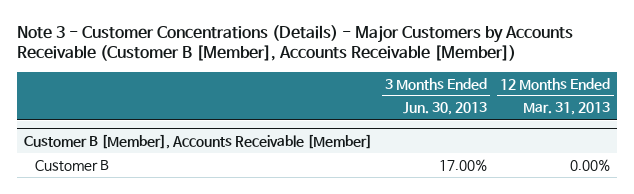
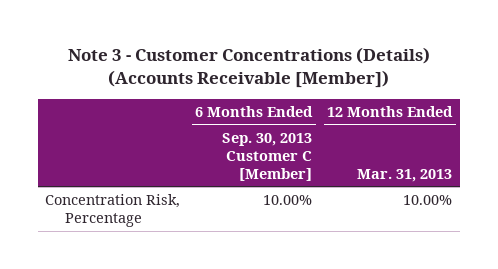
- Note 3 - Customer Concentrations (Details) - Major Customers by Accounts Receivable (Customer B [Member], Accounts Receivable [Member])
+ Note 3 - Customer Concentrations (Details) (Accounts Receivable [Member])
- | 3 Months Ended Jun. 30, 2013 | 12 Months Ended Mar. 31, 2013
+ | 6 Months Ended Sep. 30, 2013 Customer C [Member] | 12 Months Ended Mar. 31, 2013
- Customer B [Member], Accounts Receivable [Member]
- Customer B | 17.00% | 0.00%
+ Concentration Risk, Percentage | 10.00% | 10.00%

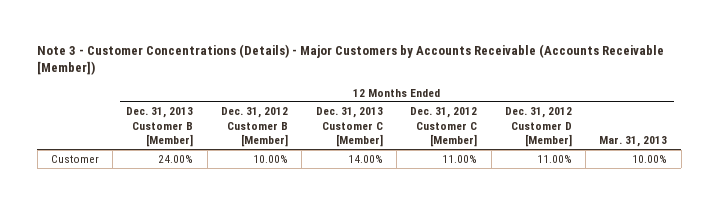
- Note 3 - Customer Concentrations (Details) (Accounts Receivable [Member])
+ Note 3 - Customer Concentrations (Details) - Major Customers by Accounts Receivable (Accounts Receivable [Member])
- | 6 Months Ended Sep. 30, 2013 Customer C [Member] | 12 Months Ended Mar. 31, 2013
+ | 12 Months Ended Dec. 31, 2013 Customer B [Member] | 12 Months Ended Dec. 31, 2012 Customer B [Member] | 12 Months Ended Dec. 31, 2013 Customer C [Member] | 12 Months Ended Dec. 31, 2012 Customer C [Member] | 12 Months Ended Dec. 31, 2012 Customer D [Member] | 12 Months Ended Mar. 31, 2013
- Concentration Risk, Percentage | 10.00% | 10.00%
+ Customer | 24.00% | 10.00% | 14.00% | 11.00% | 11.00% | 10.00%

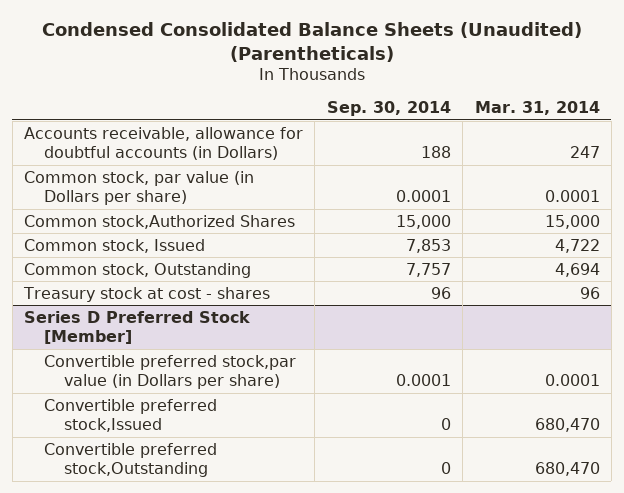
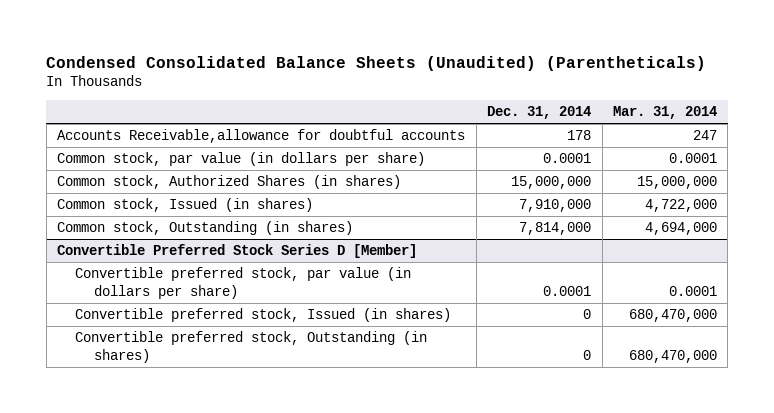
- | Sep. 30, 2014 | Mar. 31, 2014
+ | Dec. 31, 2014 | Mar. 31, 2014
- Accounts receivable, allowance for doubtful accounts (in Dollars) | 188 | 247
- Common stock, par value (in Dollars per share) | 0.0001 | 0.0001
- Common stock,Authorized Shares | 15,000 | 15,000
- Common stock, Issued | 7,853 | 4,722
- Common stock, Outstanding | 7,757 | 4,694
- Treasury stock at cost - shares | 96 | 96
- Series D Preferred Stock [Member]
- Convertible preferred stock,par value (in Dollars per share) | 0.0001 | 0.0001
- Convertible preferred stock,Issued | 0 | 680,470
- Convertible preferred stock,Outstanding | 0 | 680,470
+ Accounts Receivable,allowance for doubtful accounts | 178 | 247
+ Common stock, par value (in dollars per share) | 0.0001 | 0.0001
+ Common stock, Authorized Shares (in shares) | 15,000,000 | 15,000,000
+ Common stock, Issued (in shares) | 7,910,000 | 4,722,000
+ Common stock, Outstanding (in shares) | 7,814,000 | 4,694,000
+ Convertible Preferred Stock Series D [Member]
+ Convertible preferred stock, par value (in dollars per share) | 0.0001 | 0.0001
+ Convertible preferred stock, Issued (in shares) | 0 | 680,470,000
+ Convertible preferred stock, Outstanding (in shares) | 0 | 680,470,000

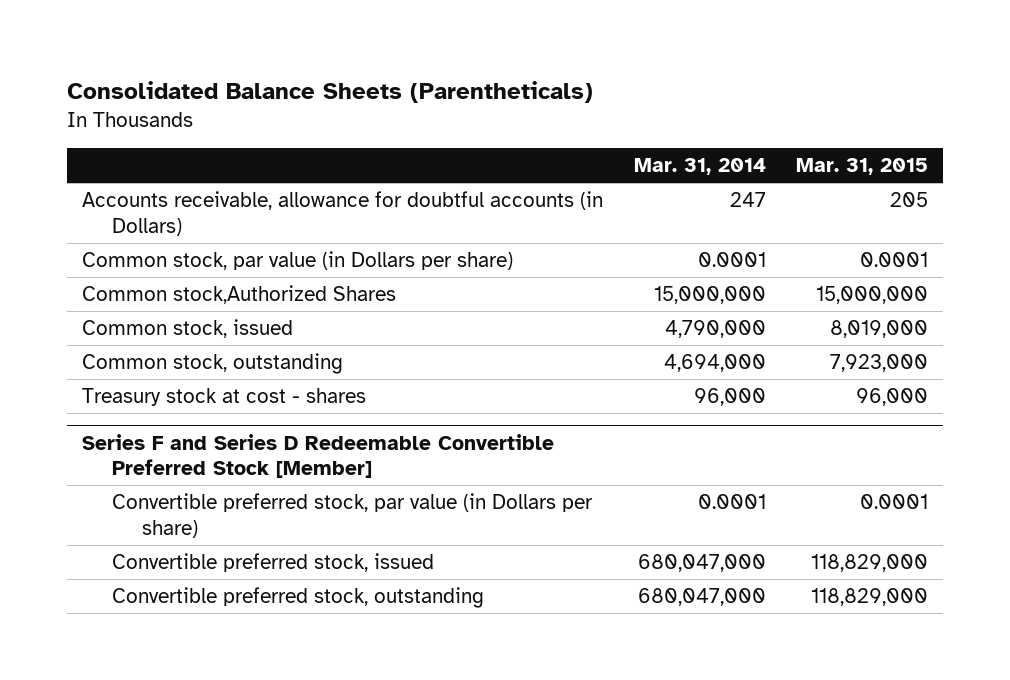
- Condensed Consolidated Balance Sheets (Unaudited) (Parentheticals)
+ Consolidated Balance Sheets (Parentheticals)
- | Dec. 31, 2014 | Mar. 31, 2014
+ | Mar. 31, 2014 | Mar. 31, 2015
- Accounts Receivable,allowance for doubtful accounts | 178 | 247
- Common stock, par value (in dollars per share) | 0.0001 | 0.0001
- Common stock, Authorized Shares (in shares) | 15,000,000 | 15,000,000
- Common stock, Issued (in shares) | 7,910,000 | 4,722,000
- Common stock, Outstanding (in shares) | 7,814,000 | 4,694,000
- Convertible Preferred Stock Series D [Member]
- Convertible preferred stock, par value (in dollars per share) | 0.0001 | 0.0001
- Convertible preferred stock, Issued (in shares) | 0 | 680,470,000
- Convertible preferred stock, Outstanding (in shares) | 0 | 680,470,000
+ Accounts receivable, allowance for doubtful accounts (in Dollars) | 247 | 205
+ Common stock, par value (in Dollars per share) | 0.0001 | 0.0001
+ Common stock,Authorized Shares | 15,000,000 | 15,000,000
+ Common stock, issued | 4,790,000 | 8,019,000
+ Common stock, outstanding | 4,694,000 | 7,923,000
+ Treasury stock at cost - shares | 96,000 | 96,000
+ Series F and Series D Redeemable Convertible Preferred Stock [Member]
+ Convertible preferred stock, par value (in Dollars per share) | 0.0001 | 0.0001
+ Convertible preferred stock, issued | 680,047,000 | 118,829,000
+ Convertible preferred stock, outstanding | 680,047,000 | 118,829,000

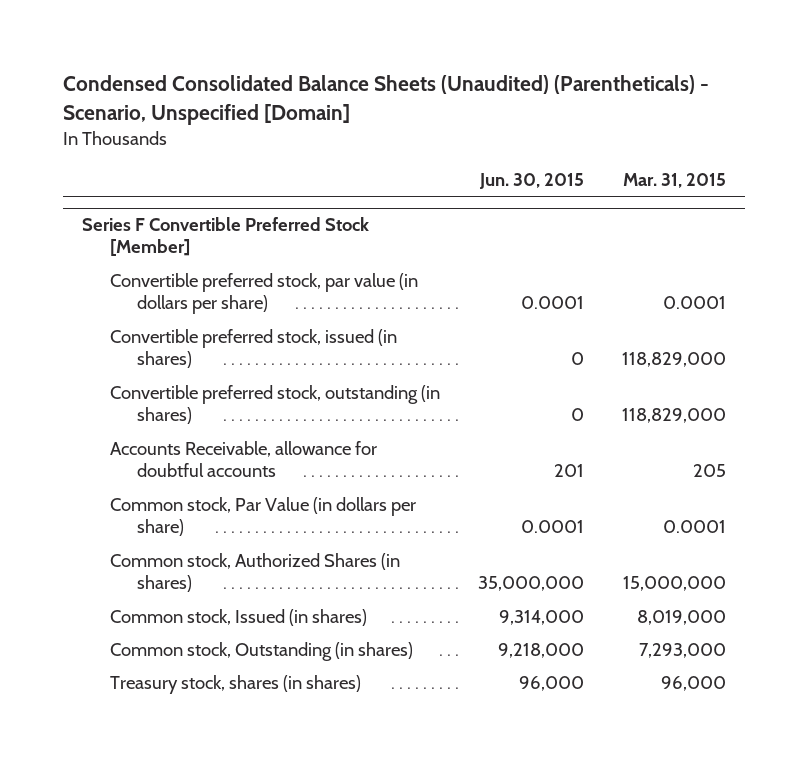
- Consolidated Balance Sheets (Parentheticals)
+ Condensed Consolidated Balance Sheets (Unaudited) (Parentheticals) - Scenario, Unspecified [Domain]
- | Mar. 31, 2014 | Mar. 31, 2015
+ | Jun. 30, 2015 | Mar. 31, 2015
- Accounts receivable, allowance for doubtful accounts (in Dollars) | 247 | 205
- Common stock, par value (in Dollars per share) | 0.0001 | 0.0001
- Common stock,Authorized Shares | 15,000,000 | 15,000,000
- Common stock, issued | 4,790,000 | 8,019,000
- Common stock, outstanding | 4,694,000 | 7,923,000
- Treasury stock at cost - shares | 96,000 | 96,000
- Series F and Series D Redeemable Convertible Preferred Stock [Member]
- Convertible preferred stock, par value (in Dollars per share) | 0.0001 | 0.0001
- Convertible preferred stock, issued | 680,047,000 | 118,829,000
- Convertible preferred stock, outstanding | 680,047,000 | 118,829,000
+ Series F Convertible Preferred Stock [Member]
+ Convertible preferred stock, par value (in dollars per share) | 0.0001 | 0.0001
+ Convertible preferred stock, issued (in shares) | 0 | 118,829,000
+ Convertible preferred stock, outstanding (in shares) | 0 | 118,829,000
+ Accounts Receivable, allowance for doubtful accounts | 201 | 205
+ Common stock, Par Value (in dollars per share) | 0.0001 | 0.0001
+ Common stock, Authorized Shares (in shares) | 35,000,000 | 15,000,000
+ Common stock, Issued (in shares) | 9,314,000 | 8,019,000
+ Common stock, Outstanding (in shares) | 9,218,000 | 7,293,000
+ Treasury stock, shares (in shares) | 96,000 | 96,000

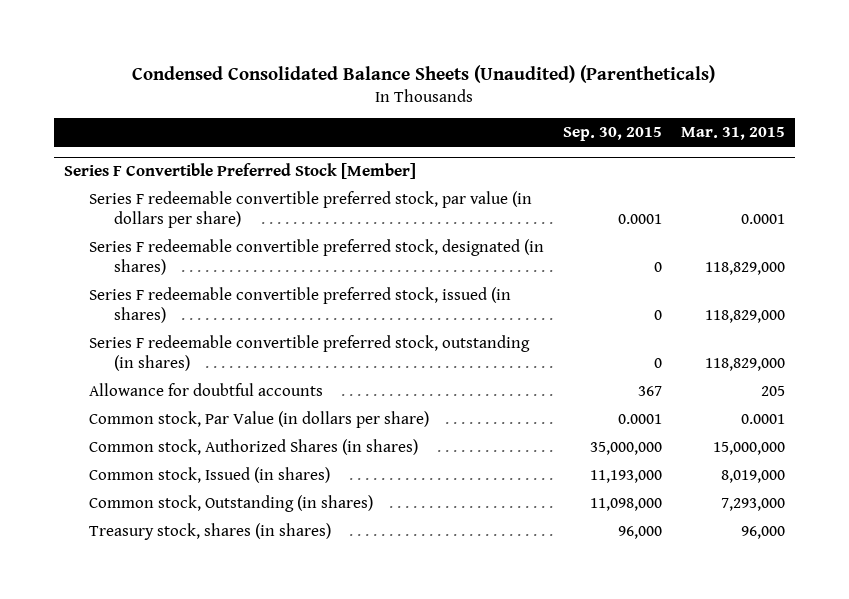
- Condensed Consolidated Balance Sheets (Unaudited) (Parentheticals) - Scenario, Unspecified [Domain]
+ Condensed Consolidated Balance Sheets (Unaudited) (Parentheticals)
- | Jun. 30, 2015 | Mar. 31, 2015
+ | Sep. 30, 2015 | Mar. 31, 2015
@ Series F Convertible Preferred Stock [Member]
- Convertible preferred stock, par value (in dollars per share) | 0.0001 | 0.0001
- Convertible preferred stock, issued (in shares) | 0 | 118,829,000
- Convertible preferred stock, outstanding (in shares) | 0 | 118,829,000
- Accounts Receivable, allowance for doubtful accounts | 201 | 205
+ Series F redeemable convertible preferred stock, par value (in dollars per share) | 0.0001 | 0.0001
+ Series F redeemable convertible preferred stock, designated (in shares) | 0 | 118,829,000
+ Series F redeemable convertible preferred stock, issued (in shares) | 0 | 118,829,000
+ Series F redeemable convertible preferred stock, outstanding (in shares) | 0 | 118,829,000
+ Allowance for doubtful accounts | 367 | 205

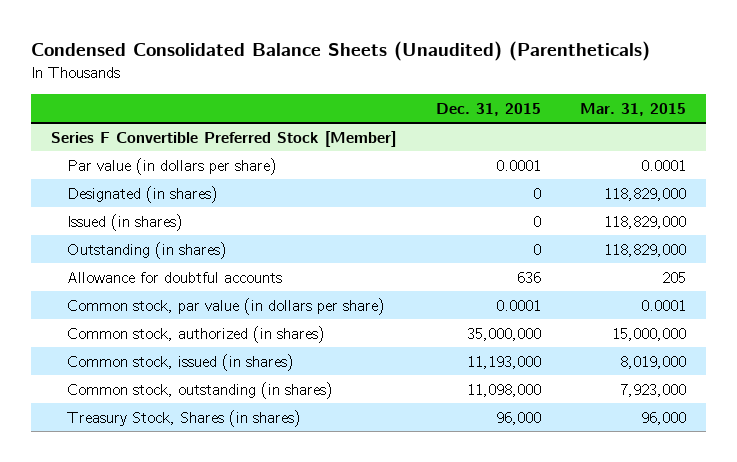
- | Sep. 30, 2015 | Mar. 31, 2015
+ | Dec. 31, 2015 | Mar. 31, 2015
@ Series F Convertible Preferred Stock [Member]
- Series F redeemable convertible preferred stock, par value (in dollars per share) | 0.0001 | 0.0001
- Series F redeemable convertible preferred stock, designated (in shares) | 0 | 118,829,000
- Series F redeemable convertible preferred stock, issued (in shares) | 0 | 118,829,000
- Series F redeemable convertible preferred stock, outstanding (in shares) | 0 | 118,829,000
+ Par value (in dollars per share) | 0.0001 | 0.0001
+ Designated (in shares) | 0 | 118,829,000
+ Issued (in shares) | 0 | 118,829,000
+ Outstanding (in shares) | 0 | 118,829,000
- Common stock, Par Value (in dollars per share) | 0.0001 | 0.0001
- Common stock, Authorized Shares (in shares) | 35,000,000 | 15,000,000
- Common stock, Issued (in shares) | 11,193,000 | 8,019,000
- Common stock, Outstanding (in shares) | 11,098,000 | 7,293,000
- Treasury stock, shares (in shares) | 96,000 | 96,000
+ Common stock, par value (in dollars per share) | 0.0001 | 0.0001
+ Common stock, authorized (in shares) | 35,000,000 | 15,000,000
+ Common stock, issued (in shares) | 11,193,000 | 8,019,000
+ Common stock, outstanding (in shares) | 11,098,000 | 7,923,000
+ Treasury Stock, Shares (in shares) | 96,000 | 96,000

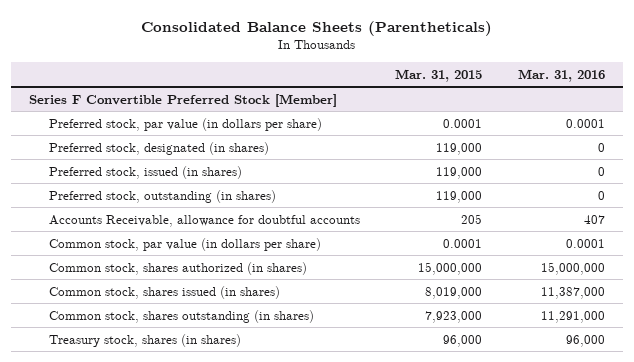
- Condensed Consolidated Balance Sheets (Unaudited) (Parentheticals)
+ Consolidated Balance Sheets (Parentheticals)
- | Dec. 31, 2015 | Mar. 31, 2015
+ | Mar. 31, 2015 | Mar. 31, 2016
@ Series F Convertible Preferred Stock [Member]
- Par value (in dollars per share) | 0.0001 | 0.0001
- Designated (in shares) | 0 | 118,829,000
- Issued (in shares) | 0 | 118,829,000
- Outstanding (in shares) | 0 | 118,829,000
- Allowance for doubtful accounts | 636 | 205
+ Preferred stock, par value (in dollars per share) | 0.0001 | 0.0001
+ Preferred stock, designated (in shares) | 119,000 | 0
+ Preferred stock, issued (in shares) | 119,000 | 0
+ Preferred stock, outstanding (in shares) | 119,000 | 0
+ Accounts Receivable, allowance for doubtful accounts | 205 | 407
- Common stock, authorized (in shares) | 35,000,000 | 15,000,000
- Common stock, issued (in shares) | 11,193,000 | 8,019,000
- Common stock, outstanding (in shares) | 11,098,000 | 7,923,000
- Treasury Stock, Shares (in shares) | 96,000 | 96,000
+ Common stock, shares authorized (in shares) | 15,000,000 | 15,000,000
+ Common stock, shares issued (in shares) | 8,019,000 | 11,387,000
+ Common stock, shares outstanding (in shares) | 7,923,000 | 11,291,000
+ Treasury stock, shares (in shares) | 96,000 | 96,000

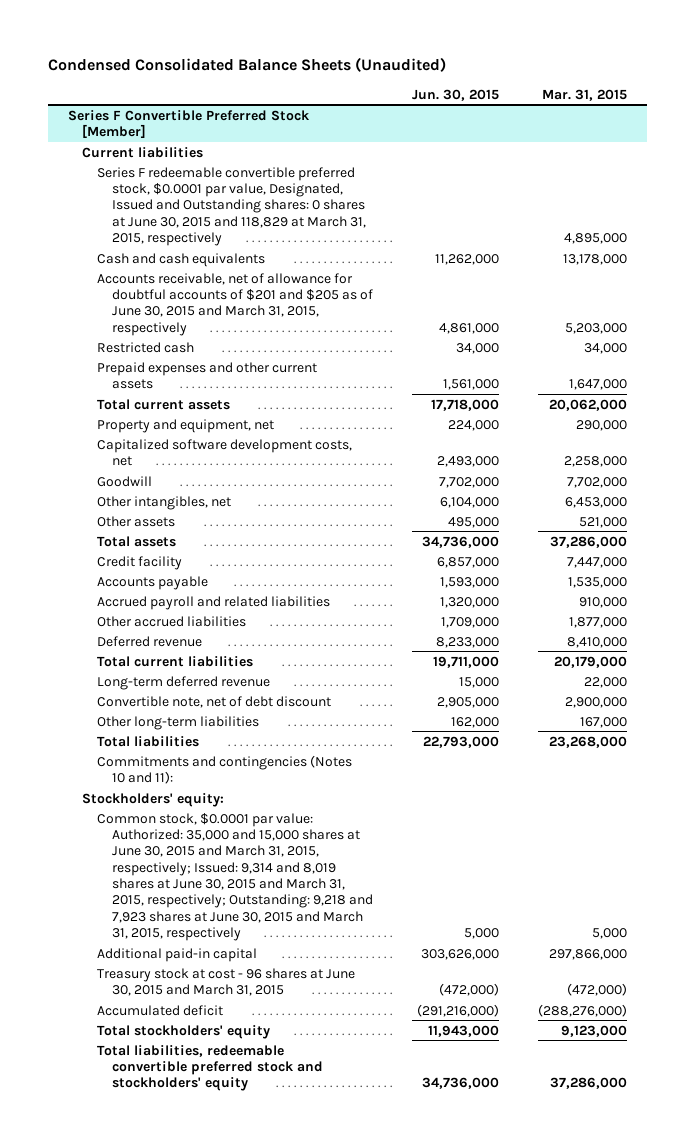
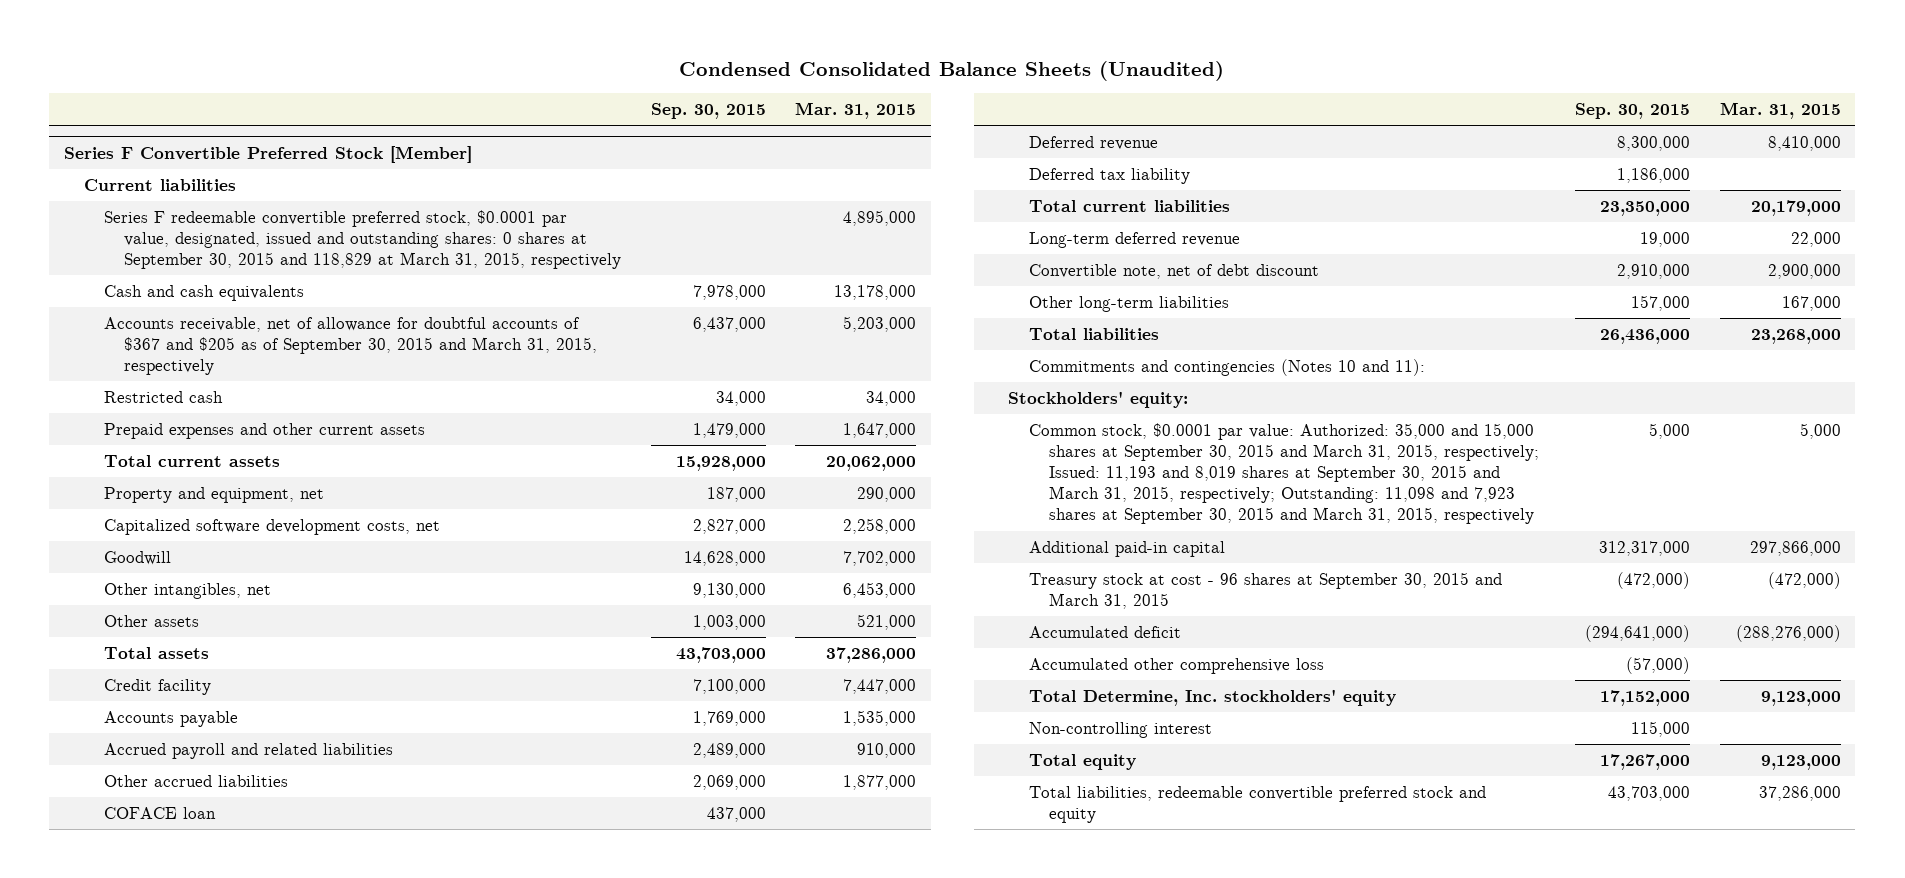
- | Jun. 30, 2015 | Mar. 31, 2015
+ | Sep. 30, 2015 | Mar. 31, 2015
@ Series F Convertible Preferred Stock [Member]
- Series F redeemable convertible preferred stock, $0.0001 par value, Designated, Issued and Outstanding shares: 0 shares at June 30, 2015 and 118,829 at March 31, 2015, respectively | | 4,895,000
+ Series F redeemable convertible preferred stock, $0.0001 par value, designated, issued and outstanding shares: 0 shares at September 30, 2015 and 118,829 at March 31, 2015, respectively | | 4,895,000
- Accounts receivable, net of allowance for doubtful accounts of $201 and $205 as of June 30, 2015 and March 31, 2015, respectively | 4,861,000 | 5,203,000
+ Accounts receivable, net of allowance for doubtful accounts of $367 and $205 as of September 30, 2015 and March 31, 2015, respectively | 6,437,000 | 5,203,000
+ COFACE loan | 437,000 |
+ Deferred tax liability | 1,186,000 |
- Common stock, $0.0001 par value: Authorized: 35,000 and 15,000 shares at June 30, 2015 and March 31, 2015, respectively; Issued: 9,314 and 8,019 shares at June 30, 2015 and March 31, 2015, respectively; Outstanding: 9,218 and 7,923 shares at June 30, 2015 and March 31, 2015, respectively | 5,000 | 5,000
+ Common stock, $0.0001 par value: Authorized: 35,000 and 15,000 shares at September 30, 2015 and March 31, 2015, respectively; Issued: 11,193 and 8,019 shares at September 30, 2015 and March 31, 2015, respectively; Outstanding: 11,098 and 7,923 shares at September 30, 2015 and March 31, 2015, respectively | 5,000 | 5,000
- Treasury stock at cost - 96 shares at June 30, 2015 and March 31, 2015 | (472,000) | (472,000)
+ Treasury stock at cost - 96 shares at September 30, 2015 and March 31, 2015 | (472,000) | (472,000)
- Total stockholders' equity | 11,943,000 | 9,123,000
- Total liabilities, redeemable convertible preferred stock and stockholders' equity | 34,736,000 | 37,286,000
+ Accumulated other comprehensive loss | (57,000) |
+ Total Determine, Inc. stockholders' equity | 17,152,000 | 9,123,000
+ Non-controlling interest | 115,000 |
+ Total equity | 17,267,000 | 9,123,000
+ Total liabilities, redeemable convertible preferred stock and equity | 43,703,000 | 37,286,000

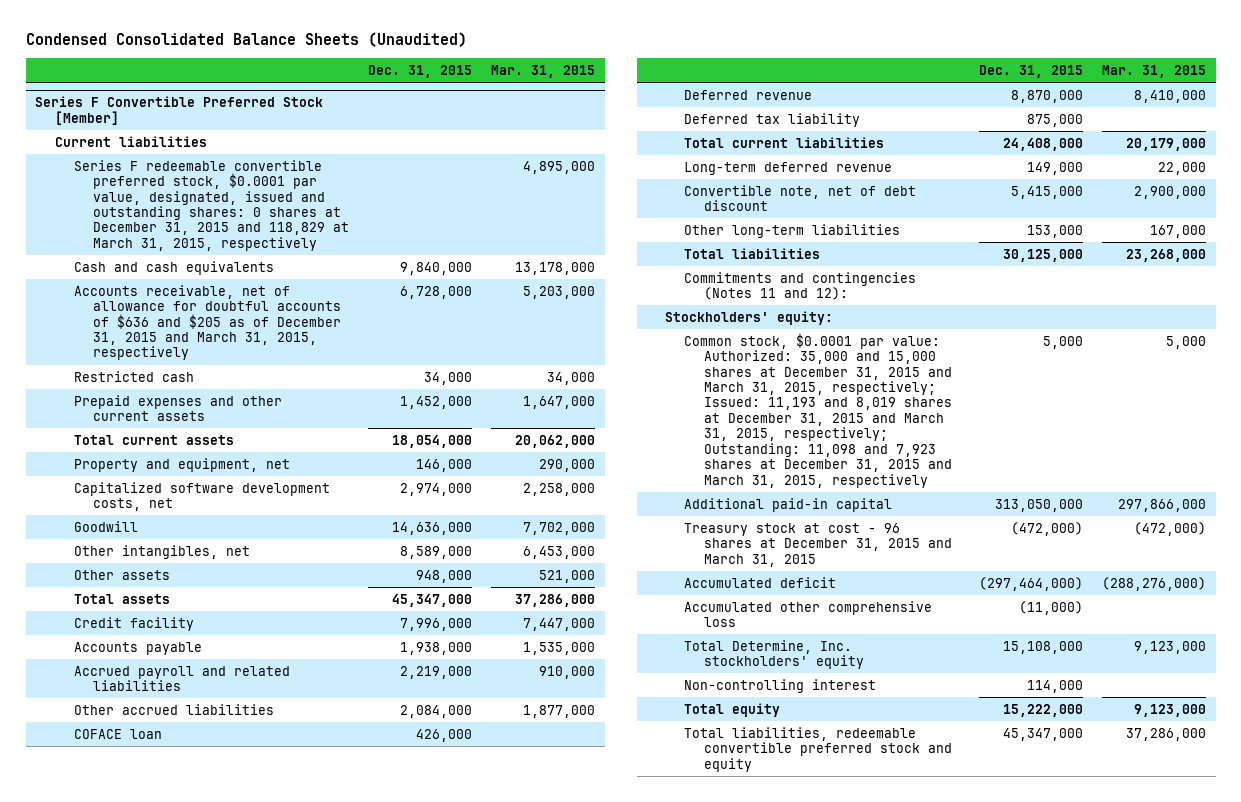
- | Sep. 30, 2015 | Mar. 31, 2015
+ | Dec. 31, 2015 | Mar. 31, 2015
@ Series F Convertible Preferred Stock [Member]
- Series F redeemable convertible preferred stock, $0.0001 par value, designated, issued and outstanding shares: 0 shares at September 30, 2015 and 118,829 at March 31, 2015, respectively | | 4,895,000
+ Series F redeemable convertible preferred stock, $0.0001 par value, designated, issued and outstanding shares: 0 shares at December 31, 2015 and 118,829 at March 31, 2015, respectively | | 4,895,000
- Accounts receivable, net of allowance for doubtful accounts of $367 and $205 as of September 30, 2015 and March 31, 2015, respectively | 6,437,000 | 5,203,000
+ Accounts receivable, net of allowance for doubtful accounts of $636 and $205 as of December 31, 2015 and March 31, 2015, respectively | 6,728,000 | 5,203,000
- Commitments and contingencies (Notes 10 and 11):
+ Commitments and contingencies (Notes 11 and 12):
- Common stock, $0.0001 par value: Authorized: 35,000 and 15,000 shares at September 30, 2015 and March 31, 2015, respectively; Issued: 11,193 and 8,019 shares at September 30, 2015 and March 31, 2015, respectively; Outstanding: 11,098 and 7,923 shares at September 30, 2015 and March 31, 2015, respectively | 5,000 | 5,000
+ Common stock, $0.0001 par value: Authorized: 35,000 and 15,000 shares at December 31, 2015 and March 31, 2015, respectively; Issued: 11,193 and 8,019 shares at December 31, 2015 and March 31, 2015, respectively; Outstanding: 11,098 and 7,923 shares at December 31, 2015 and March 31, 2015, respectively | 5,000 | 5,000
- Treasury stock at cost - 96 shares at September 30, 2015 and March 31, 2015 | (472,000) | (472,000)
+ Treasury stock at cost - 96 shares at December 31, 2015 and March 31, 2015 | (472,000) | (472,000)

